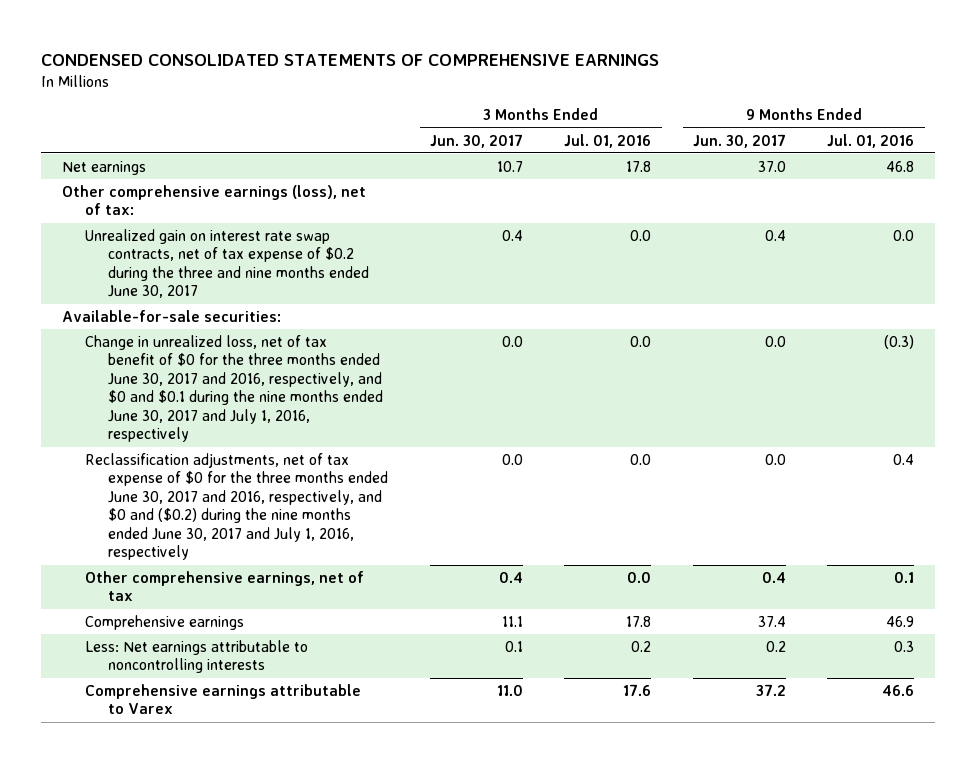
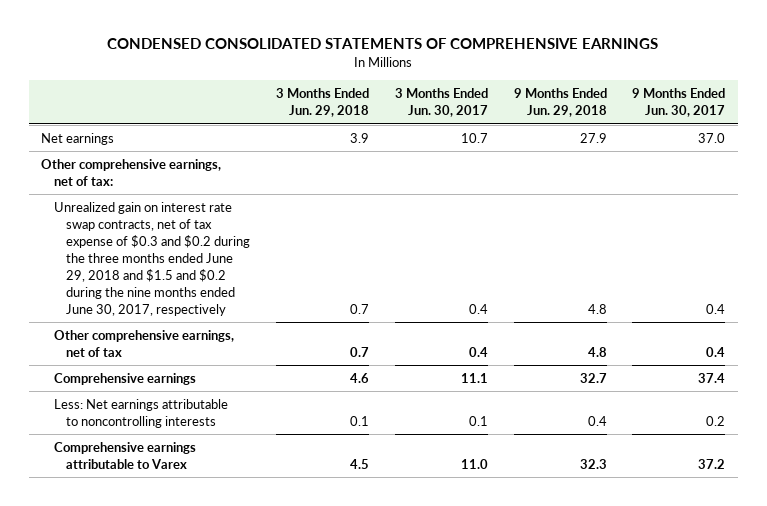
- | 3 Months Ended Jun. 30, 2017 | 3 Months Ended Jul. 01, 2016 | 9 Months Ended Jun. 30, 2017 | 9 Months Ended Jul. 01, 2016
+ | 3 Months Ended Jun. 29, 2018 | 3 Months Ended Jun. 30, 2017 | 9 Months Ended Jun. 29, 2018 | 9 Months Ended Jun. 30, 2017
- Other comprehensive earnings (loss), net of tax:
- Unrealized gain on interest rate swap contracts, net of tax expense of $0.2 during the three and nine months ended June 30, 2017 | 0.4 | 0.0 | 0.4 | 0.0
- Available-for-sale securities:
- Change in unrealized loss, net of tax benefit of $0 for the three months ended June 30, 2017 and 2016, respectively, and $0 and $0.1 during the nine months ended June 30, 2017 and July 1, 2016, respectively | 0.0 | 0.0 | 0.0 | (0.3)
- Reclassification adjustments, net of tax expense of $0 for the three months ended June 30, 2017 and 2016, respectively, and $0 and ($0.2) during the nine months ended June 30, 2017 and July 1, 2016, respectively | 0.0 | 0.0 | 0.0 | 0.4
+ Other comprehensive earnings, net of tax:
+ Unrealized gain on interest rate swap contracts, net of tax expense of $0.3 and $0.2 during the three months ended June 29, 2018 and $1.5 and $0.2 during the nine months ended June 30, 2017, respectively | 0.7 | 0.4 | 4.8 | 0.4

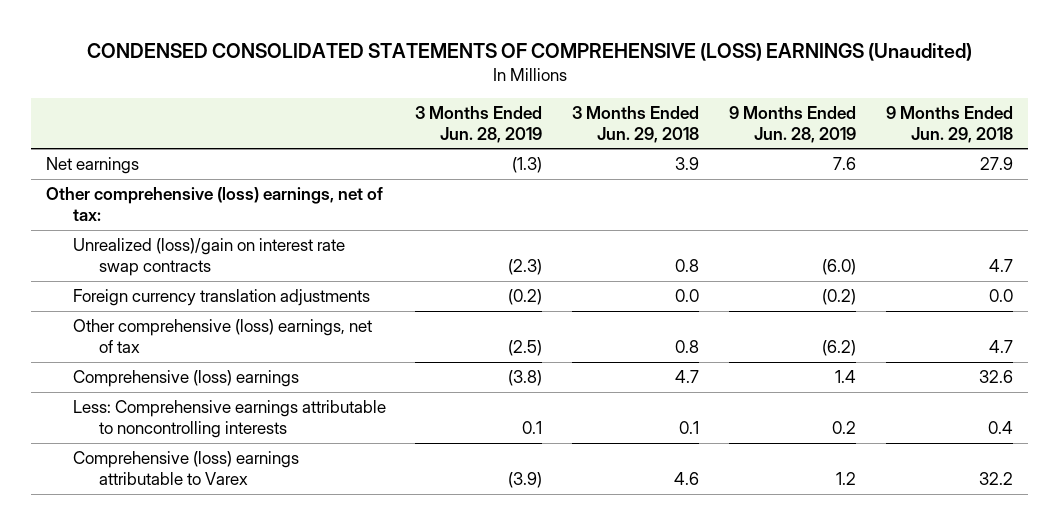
- CONDENSED CONSOLIDATED STATEMENTS OF COMPREHENSIVE EARNINGS
+ CONDENSED CONSOLIDATED STATEMENTS OF COMPREHENSIVE (LOSS) EARNINGS (Unaudited)
- | 3 Months Ended Jun. 29, 2018 | 3 Months Ended Jun. 30, 2017 | 9 Months Ended Jun. 29, 2018 | 9 Months Ended Jun. 30, 2017
+ | 3 Months Ended Jun. 28, 2019 | 3 Months Ended Jun. 29, 2018 | 9 Months Ended Jun. 28, 2019 | 9 Months Ended Jun. 29, 2018
- Other comprehensive earnings, net of tax:
- Unrealized gain on interest rate swap contracts, net of tax expense of $0.3 and $0.2 during the three months ended June 29, 2018 and $1.5 and $0.2 during the nine months ended June 30, 2017, respectively | 0.7 | 0.4 | 4.8 | 0.4
- Other comprehensive earnings, net of tax | 0.7 | 0.4 | 4.8 | 0.4
- Comprehensive earnings | 4.6 | 11.1 | 32.7 | 37.4
- Less: Net earnings attributable to noncontrolling interests | 0.1 | 0.1 | 0.4 | 0.2
- Comprehensive earnings attributable to Varex | 4.5 | 11.0 | 32.3 | 37.2
+ Other comprehensive (loss) earnings, net of tax:
+ Unrealized (loss)/gain on interest rate swap contracts | (2.3) | 0.8 | (6.0) | 4.7
+ Foreign currency translation adjustments | (0.2) | 0.0 | (0.2) | 0.0
+ Other comprehensive (loss) earnings, net of tax | (2.5) | 0.8 | (6.2) | 4.7
+ Comprehensive (loss) earnings | (3.8) | 4.7 | 1.4 | 32.6
+ Less: Comprehensive earnings attributable to noncontrolling interests | 0.1 | 0.1 | 0.2 | 0.4
+ Comprehensive (loss) earnings attributable to Varex | (3.9) | 4.6 | 1.2 | 32.2

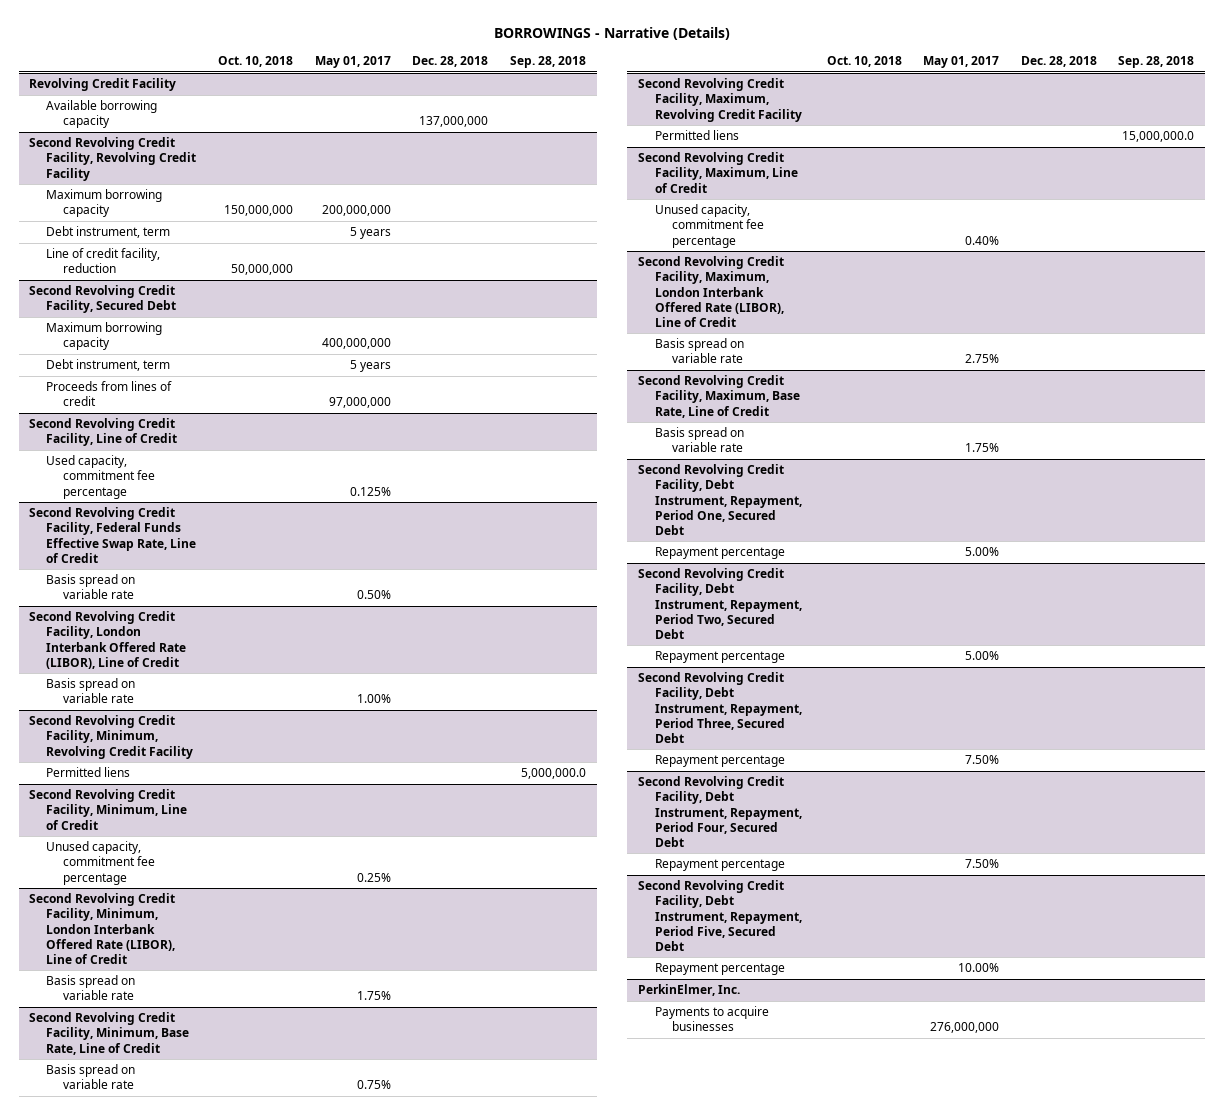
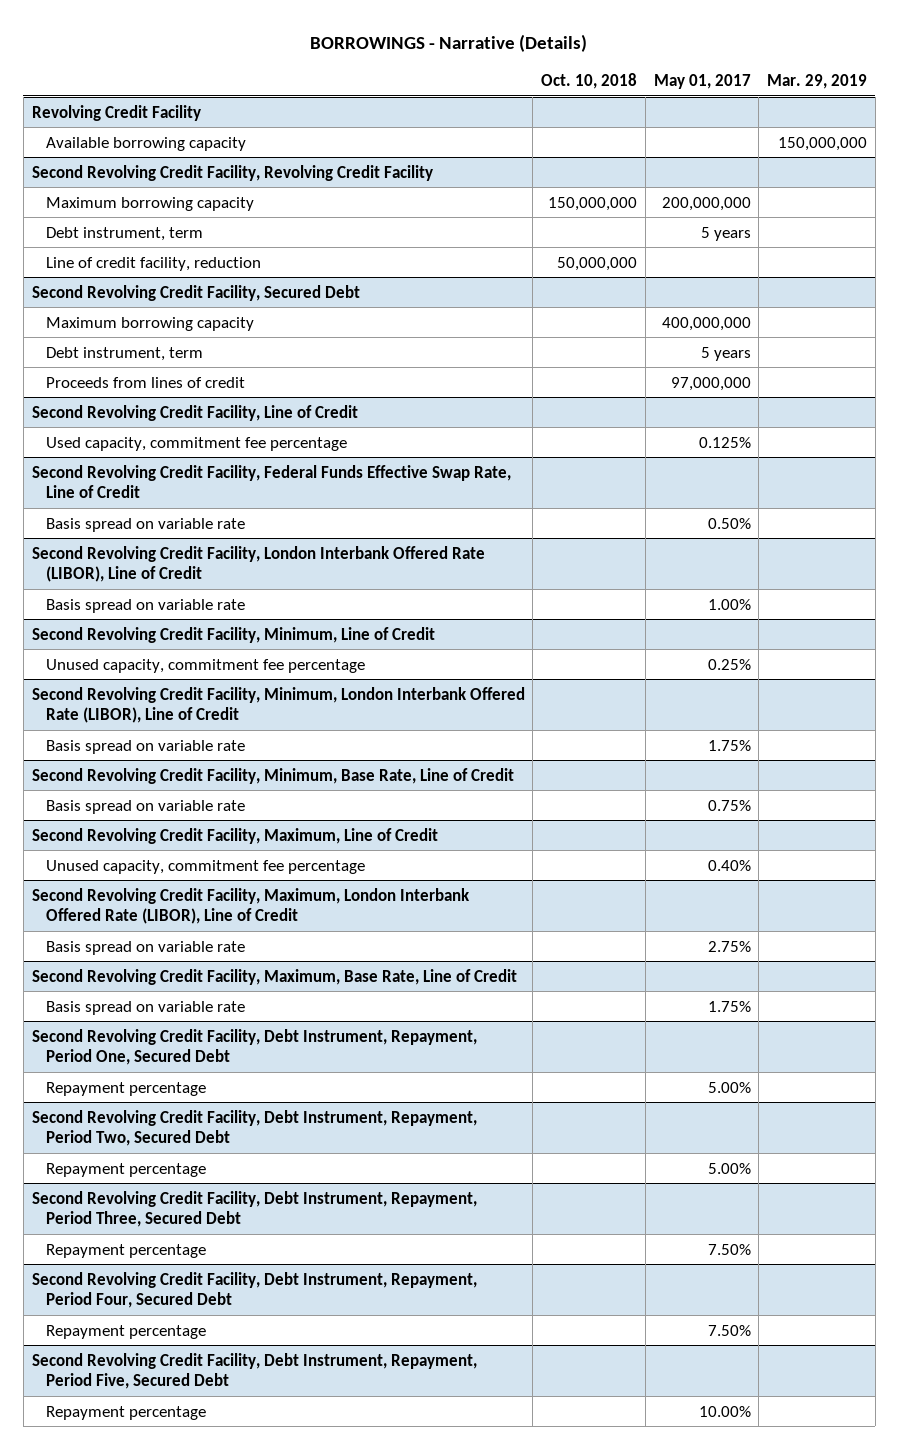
- | Oct. 10, 2018 | May 01, 2017 | Dec. 28, 2018 | Sep. 28, 2018
+ | Oct. 10, 2018 | May 01, 2017 | Mar. 29, 2019
- Second Revolving Credit Facility, Minimum, Revolving Credit Facility
- Permitted liens | | | | 5,000,000.0
- Second Revolving Credit Facility, Maximum, Revolving Credit Facility
- Permitted liens | | | | 15,000,000.0
- PerkinElmer, Inc.
- Payments to acquire businesses | | 276,000,000 | |

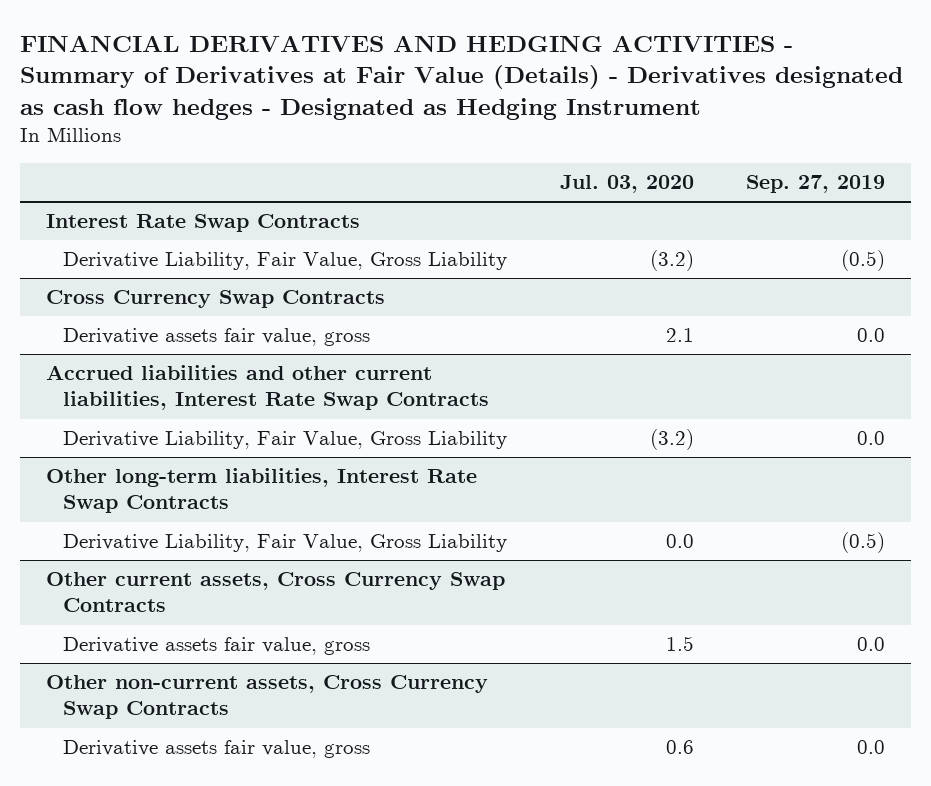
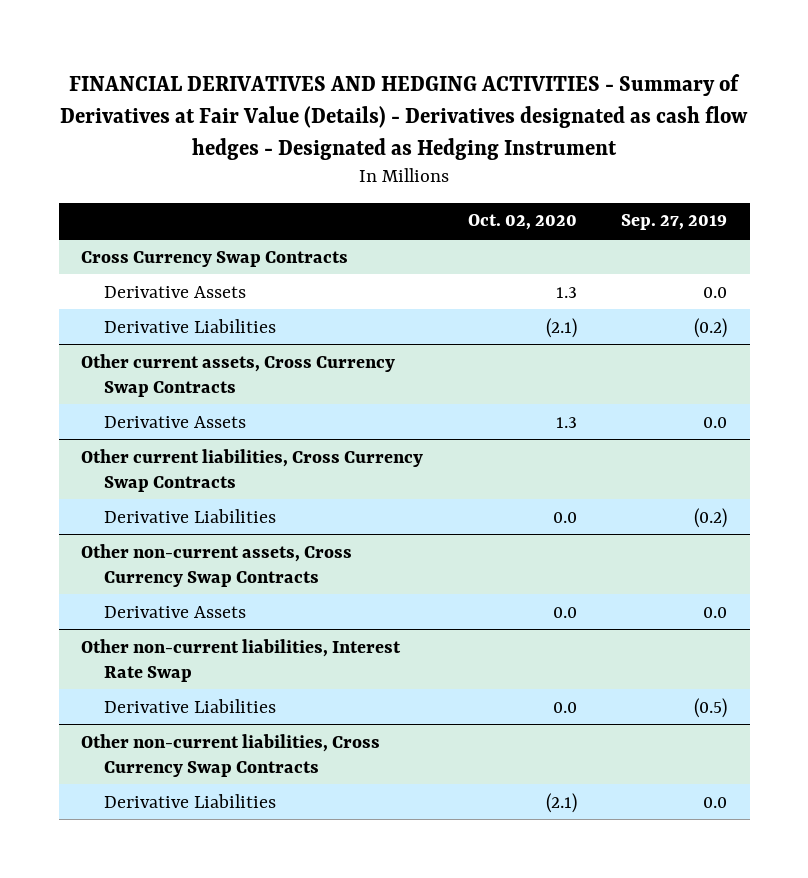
- | Jul. 03, 2020 | Sep. 27, 2019
+ | Oct. 02, 2020 | Sep. 27, 2019
- Interest Rate Swap Contracts
- Derivative Liability, Fair Value, Gross Liability | (3.2) | (0.5)
@ Cross Currency Swap Contracts
- Derivative assets fair value, gross | 2.1 | 0.0
- Accrued liabilities and other current liabilities, Interest Rate Swap Contracts
- Derivative Liability, Fair Value, Gross Liability | (3.2) | 0.0
- Other long-term liabilities, Interest Rate Swap Contracts
- Derivative Liability, Fair Value, Gross Liability | 0.0 | (0.5)
@ Cross Currency Swap Contracts
+ Derivative Assets | 1.3 | 0.0
+ Derivative Liabilities | (2.1) | (0.2)
@ Other current assets, Cross Currency Swap Contracts
- Derivative assets fair value, gross | 1.5 | 0.0
+ Derivative Assets | 1.3 | 0.0
+ Other current liabilities, Cross Currency Swap Contracts
+ Derivative Liabilities | 0.0 | (0.2)
@ Other non-current assets, Cross Currency Swap Contracts
- Derivative assets fair value, gross | 0.6 | 0.0
+ Derivative Assets | 0.0 | 0.0
+ Other non-current liabilities, Interest Rate Swap
+ Derivative Liabilities | 0.0 | (0.5)
+ Other non-current liabilities, Cross Currency Swap Contracts
+ Derivative Liabilities | (2.1) | 0.0

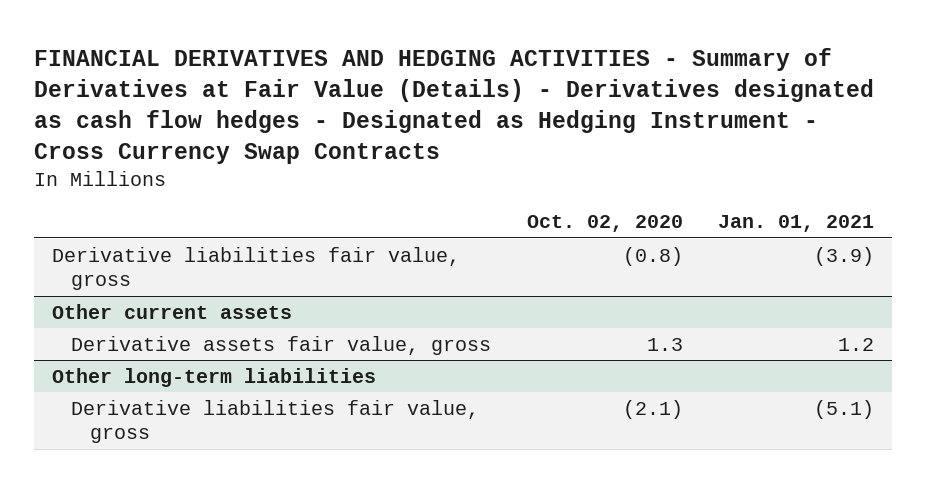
- FINANCIAL DERIVATIVES AND HEDGING ACTIVITIES - Summary of Derivatives at Fair Value (Details) - Derivatives designated as cash flow hedges - Designated as Hedging Instrument
+ FINANCIAL DERIVATIVES AND HEDGING ACTIVITIES - Summary of Derivatives at Fair Value (Details) - Derivatives designated as cash flow hedges - Designated as Hedging Instrument - Cross Currency Swap Contracts
- | Oct. 02, 2020 | Sep. 27, 2019
+ | Oct. 02, 2020 | Jan. 01, 2021
- Cross Currency Swap Contracts
- Derivative Assets | 1.3 | 0.0
- Derivative Liabilities | (2.1) | (0.2)
- Other current assets, Cross Currency Swap Contracts
- Derivative Assets | 1.3 | 0.0
- Other current liabilities, Cross Currency Swap Contracts
- Derivative Liabilities | 0.0 | (0.2)
- Other non-current assets, Cross Currency Swap Contracts
- Derivative Assets | 0.0 | 0.0
- Other non-current liabilities, Interest Rate Swap
- Derivative Liabilities | 0.0 | (0.5)
- Other non-current liabilities, Cross Currency Swap Contracts
- Derivative Liabilities | (2.1) | 0.0
+ Derivative liabilities fair value, gross | (0.8) | (3.9)
+ Other current assets
+ Derivative assets fair value, gross | 1.3 | 1.2
+ Other long-term liabilities
+ Derivative liabilities fair value, gross | (2.1) | (5.1)

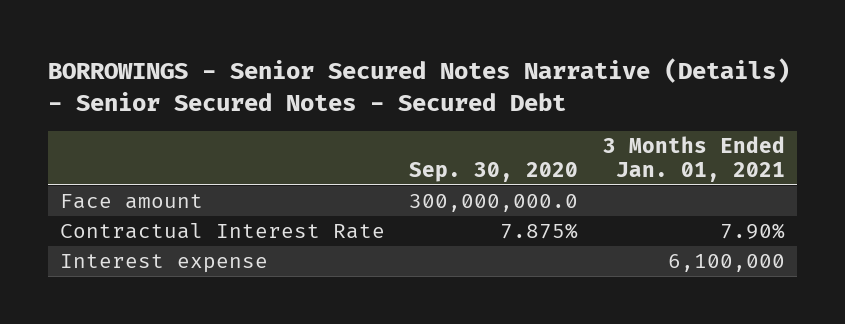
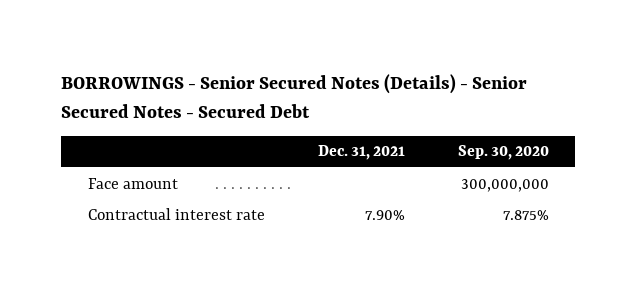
- BORROWINGS - Senior Secured Notes Narrative (Details) - Senior Secured Notes - Secured Debt
+ BORROWINGS - Senior Secured Notes (Details) - Senior Secured Notes - Secured Debt
- | Sep. 30, 2020 | 3 Months Ended Jan. 01, 2021
+ | Dec. 31, 2021 | Sep. 30, 2020
- Face amount | 300,000,000.0 |
- Contractual Interest Rate | 7.875% | 7.90%
- Interest expense | | 6,100,000
+ Face amount | | 300,000,000
+ Contractual interest rate | 7.90% | 7.875%

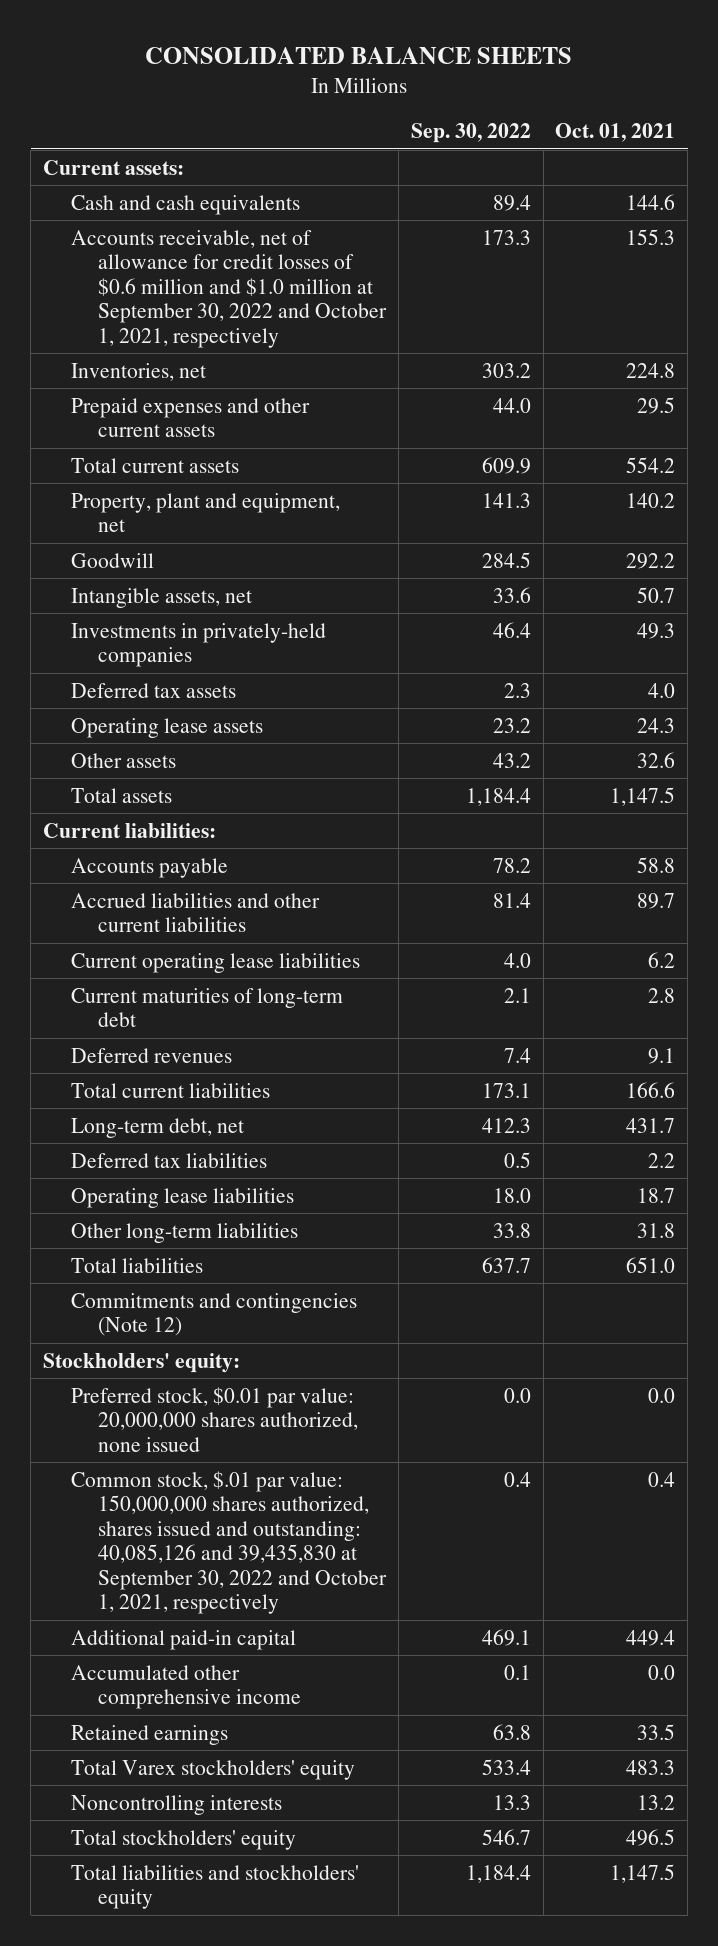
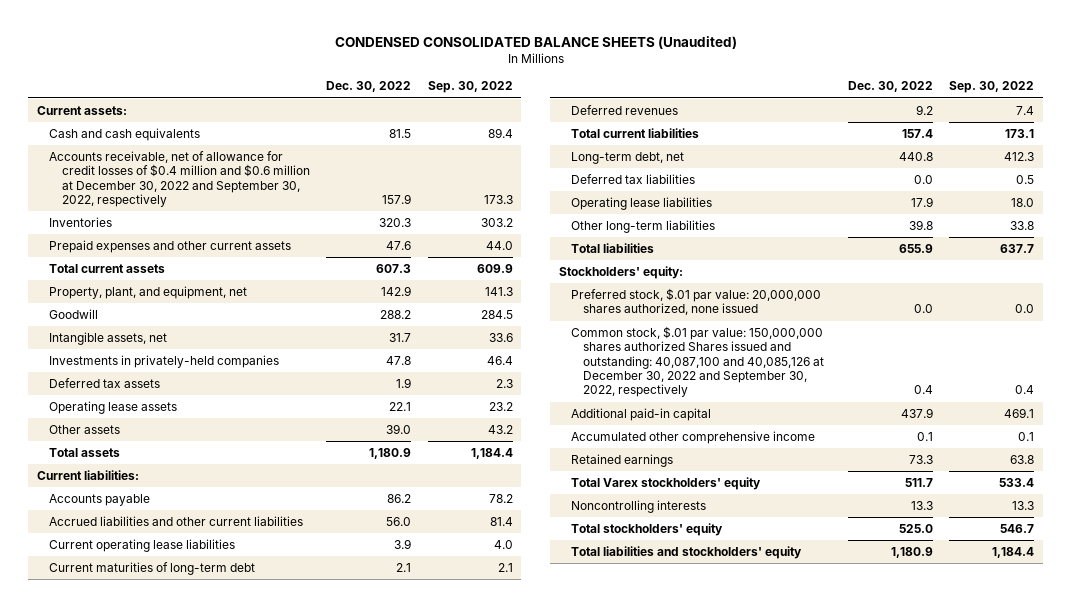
- CONSOLIDATED BALANCE SHEETS
+ CONDENSED CONSOLIDATED BALANCE SHEETS (Unaudited)
- | Sep. 30, 2022 | Oct. 01, 2021
+ | Dec. 30, 2022 | Sep. 30, 2022
- Accounts receivable, net of allowance for credit losses of $0.6 million and $1.0 million at September 30, 2022 and October 1, 2021, respectively | 173.3 | 155.3
- Inventories, net | 303.2 | 224.8
+ Accounts receivable, net of allowance for credit losses of $0.4 million and $0.6 million at December 30, 2022 and September 30, 2022, respectively | 157.9 | 173.3
+ Inventories | 320.3 | 303.2
- Property, plant and equipment, net | 141.3 | 140.2
+ Property, plant, and equipment, net | 142.9 | 141.3
- Commitments and contingencies (Note 12)
- Preferred stock, $0.01 par value: 20,000,000 shares authorized, none issued | 0.0 | 0.0
- Common stock, $.01 par value: 150,000,000 shares authorized, shares issued and outstanding: 40,085,126 and 39,435,830 at September 30, 2022 and October 1, 2021, respectively | 0.4 | 0.4
+ Preferred stock, $.01 par value: 20,000,000 shares authorized, none issued | 0.0 | 0.0
+ Common stock, $.01 par value: 150,000,000 shares authorized Shares issued and outstanding: 40,087,100 and 40,085,126 at December 30, 2022 and September 30, 2022, respectively | 0.4 | 0.4

